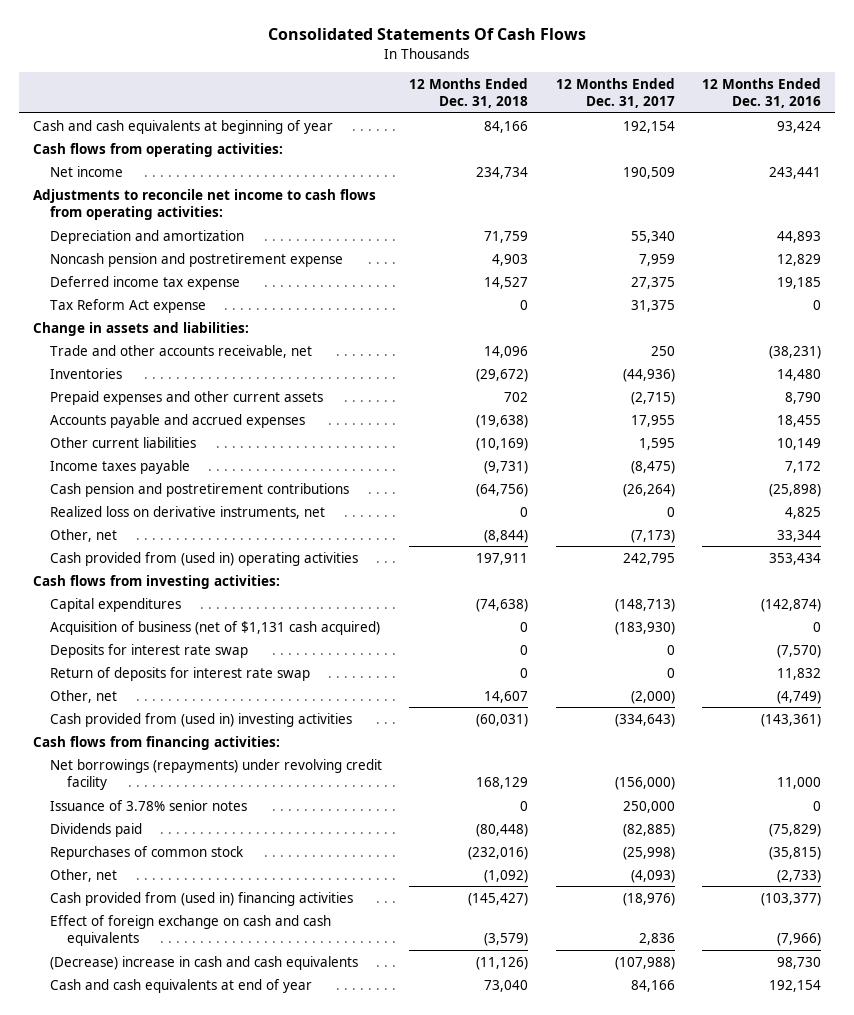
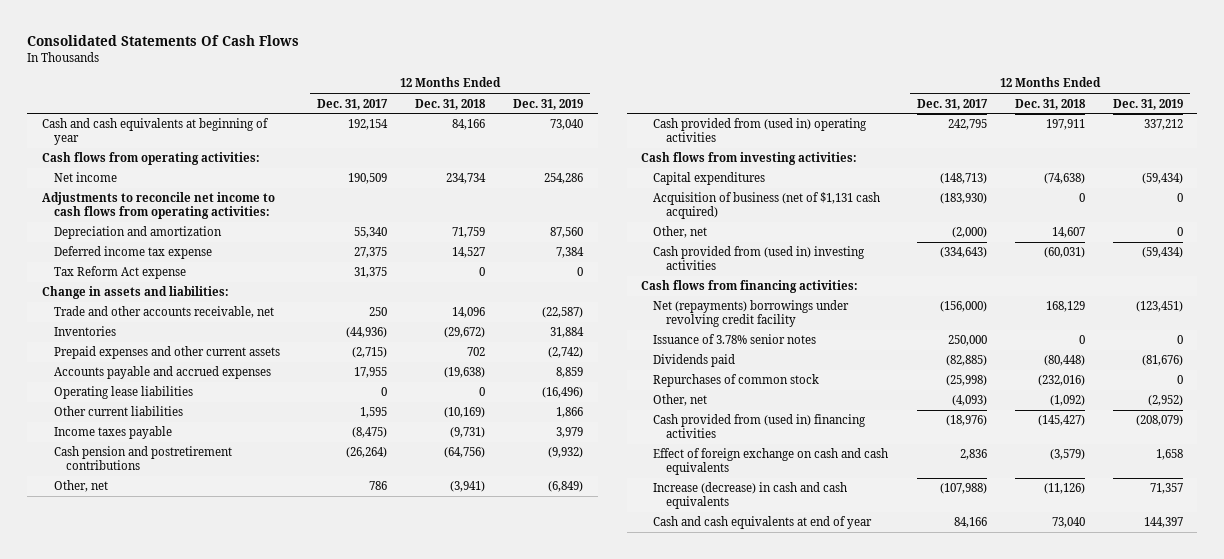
- | 12 Months Ended Dec. 31, 2018 | 12 Months Ended Dec. 31, 2017 | 12 Months Ended Dec. 31, 2016
+ | 12 Months Ended Dec. 31, 2017 | 12 Months Ended Dec. 31, 2018 | 12 Months Ended Dec. 31, 2019
- Noncash pension and postretirement expense | 4,903 | 7,959 | 12,829
+ Operating lease liabilities | 0 | 0 | (16,496)
- Realized loss on derivative instruments, net | 0 | 0 | 4,825
- Other, net | (8,844) | (7,173) | 33,344
+ Other, net | 786 | (3,941) | (6,849)
- Deposits for interest rate swap | 0 | 0 | (7,570)
- Return of deposits for interest rate swap | 0 | 0 | 11,832
- Net borrowings (repayments) under revolving credit facility | 168,129 | (156,000) | 11,000
+ Net (repayments) borrowings under revolving credit facility | (156,000) | 168,129 | (123,451)
- (Decrease) increase in cash and cash equivalents | (11,126) | (107,988) | 98,730
+ Increase (decrease) in cash and cash equivalents | (107,988) | (11,126) | 71,357

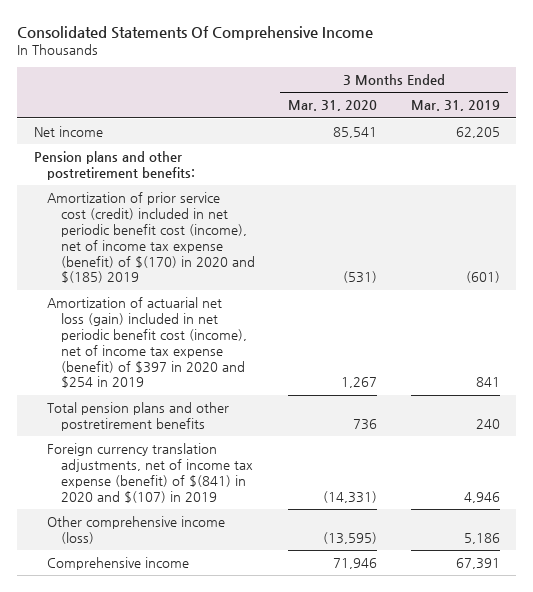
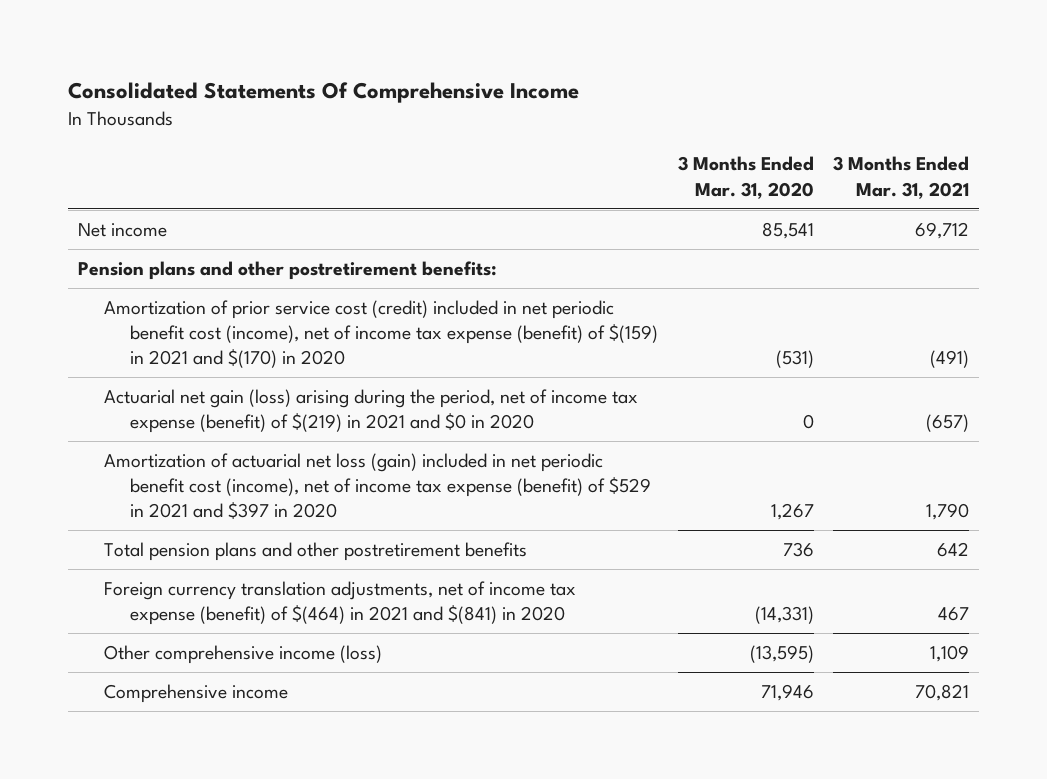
- | 3 Months Ended Mar. 31, 2020 | 3 Months Ended Mar. 31, 2019
+ | 3 Months Ended Mar. 31, 2020 | 3 Months Ended Mar. 31, 2021
- Amortization of prior service cost (credit) included in net periodic benefit cost (income), net of income tax expense (benefit) of $(170) in 2020 and $(185) 2019 | (531) | (601)
- Amortization of actuarial net loss (gain) included in net periodic benefit cost (income), net of income tax expense (benefit) of $397 in 2020 and $254 in 2019 | 1,267 | 841
+ Amortization of prior service cost (credit) included in net periodic benefit cost (income), net of income tax expense (benefit) of $(159) in 2021 and $(170) in 2020 | (531) | (491)
+ Actuarial net gain (loss) arising during the period, net of income tax expense (benefit) of $(219) in 2021 and $0 in 2020 | 0 | (657)
+ Amortization of actuarial net loss (gain) included in net periodic benefit cost (income), net of income tax expense (benefit) of $529 in 2021 and $397 in 2020 | 1,267 | 1,790
- Foreign currency translation adjustments, net of income tax expense (benefit) of $(841) in 2020 and $(107) in 2019 | (14,331) | 4,946
+ Foreign currency translation adjustments, net of income tax expense (benefit) of $(464) in 2021 and $(841) in 2020 | (14,331) | 467

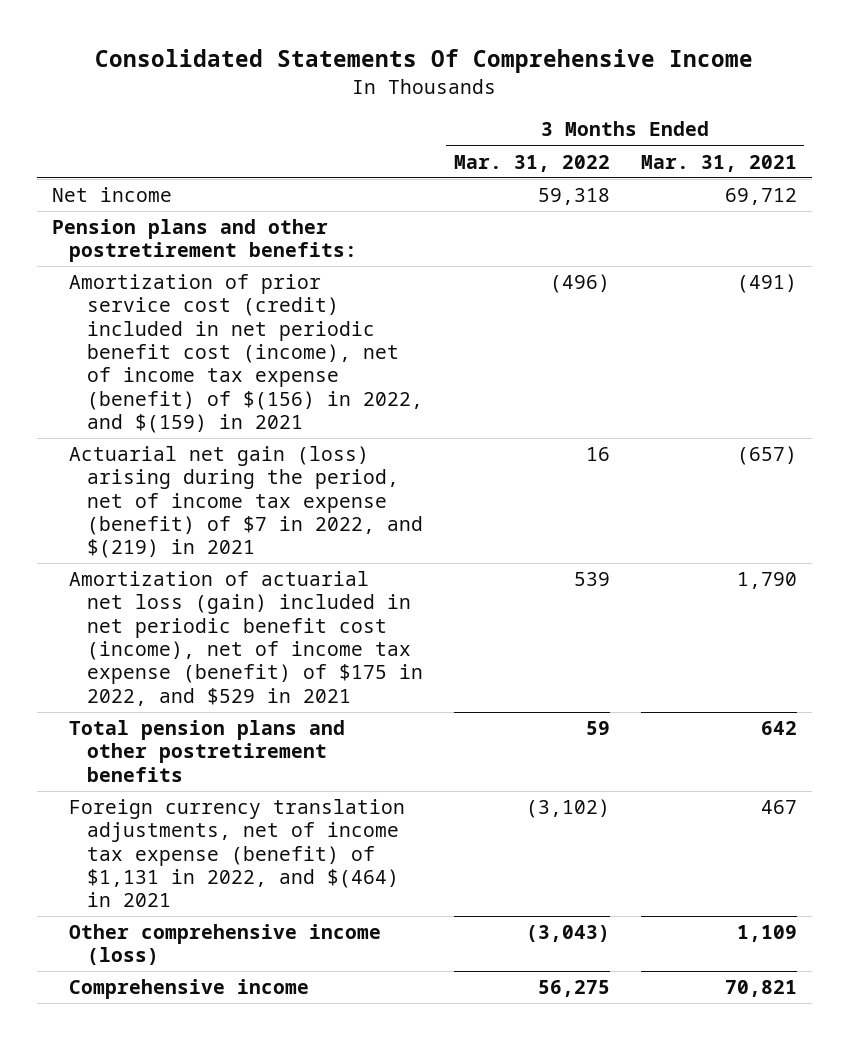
- | 3 Months Ended Mar. 31, 2020 | 3 Months Ended Mar. 31, 2021
+ | 3 Months Ended Mar. 31, 2022 | 3 Months Ended Mar. 31, 2021
- Amortization of prior service cost (credit) included in net periodic benefit cost (income), net of income tax expense (benefit) of $(159) in 2021 and $(170) in 2020 | (531) | (491)
- Actuarial net gain (loss) arising during the period, net of income tax expense (benefit) of $(219) in 2021 and $0 in 2020 | 0 | (657)
- Amortization of actuarial net loss (gain) included in net periodic benefit cost (income), net of income tax expense (benefit) of $529 in 2021 and $397 in 2020 | 1,267 | 1,790
+ Amortization of prior service cost (credit) included in net periodic benefit cost (income), net of income tax expense (benefit) of $(156) in 2022, and $(159) in 2021 | (496) | (491)
+ Actuarial net gain (loss) arising during the period, net of income tax expense (benefit) of $7 in 2022, and $(219) in 2021 | 16 | (657)
+ Amortization of actuarial net loss (gain) included in net periodic benefit cost (income), net of income tax expense (benefit) of $175 in 2022, and $529 in 2021 | 539 | 1,790
- Foreign currency translation adjustments, net of income tax expense (benefit) of $(464) in 2021 and $(841) in 2020 | (14,331) | 467
+ Foreign currency translation adjustments, net of income tax expense (benefit) of $1,131 in 2022, and $(464) in 2021 | (3,102) | 467

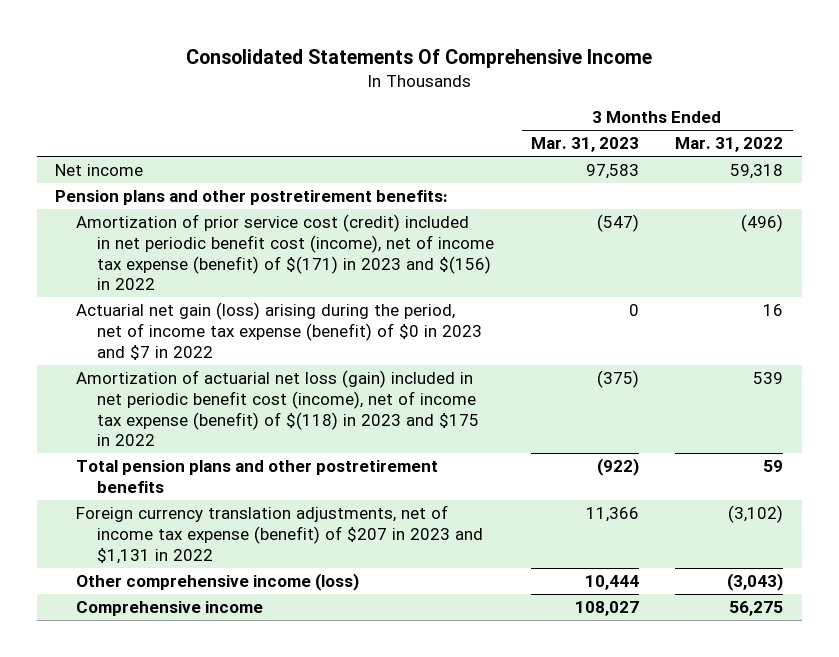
- | 3 Months Ended Mar. 31, 2022 | 3 Months Ended Mar. 31, 2021
+ | 3 Months Ended Mar. 31, 2023 | 3 Months Ended Mar. 31, 2022
- Amortization of prior service cost (credit) included in net periodic benefit cost (income), net of income tax expense (benefit) of $(156) in 2022, and $(159) in 2021 | (496) | (491)
- Actuarial net gain (loss) arising during the period, net of income tax expense (benefit) of $7 in 2022, and $(219) in 2021 | 16 | (657)
- Amortization of actuarial net loss (gain) included in net periodic benefit cost (income), net of income tax expense (benefit) of $175 in 2022, and $529 in 2021 | 539 | 1,790
+ Amortization of prior service cost (credit) included in net periodic benefit cost (income), net of income tax expense (benefit) of $(171) in 2023 and $(156) in 2022 | (547) | (496)
+ Actuarial net gain (loss) arising during the period, net of income tax expense (benefit) of $0 in 2023 and $7 in 2022 | 0 | 16
+ Amortization of actuarial net loss (gain) included in net periodic benefit cost (income), net of income tax expense (benefit) of $(118) in 2023 and $175 in 2022 | (375) | 539
- Foreign currency translation adjustments, net of income tax expense (benefit) of $1,131 in 2022, and $(464) in 2021 | (3,102) | 467
+ Foreign currency translation adjustments, net of income tax expense (benefit) of $207 in 2023 and $1,131 in 2022 | 11,366 | (3,102)

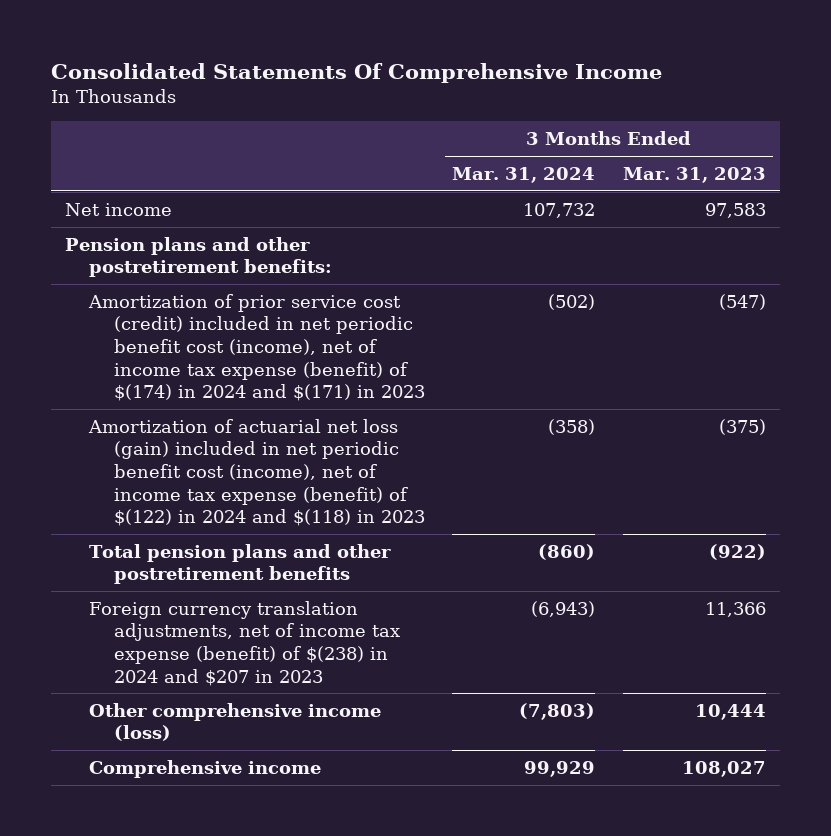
- | 3 Months Ended Mar. 31, 2023 | 3 Months Ended Mar. 31, 2022
+ | 3 Months Ended Mar. 31, 2024 | 3 Months Ended Mar. 31, 2023
- Amortization of prior service cost (credit) included in net periodic benefit cost (income), net of income tax expense (benefit) of $(171) in 2023 and $(156) in 2022 | (547) | (496)
- Actuarial net gain (loss) arising during the period, net of income tax expense (benefit) of $0 in 2023 and $7 in 2022 | 0 | 16
- Amortization of actuarial net loss (gain) included in net periodic benefit cost (income), net of income tax expense (benefit) of $(118) in 2023 and $175 in 2022 | (375) | 539
+ Amortization of prior service cost (credit) included in net periodic benefit cost (income), net of income tax expense (benefit) of $(174) in 2024 and $(171) in 2023 | (502) | (547)
+ Amortization of actuarial net loss (gain) included in net periodic benefit cost (income), net of income tax expense (benefit) of $(122) in 2024 and $(118) in 2023 | (358) | (375)
- Foreign currency translation adjustments, net of income tax expense (benefit) of $207 in 2023 and $1,131 in 2022 | 11,366 | (3,102)
+ Foreign currency translation adjustments, net of income tax expense (benefit) of $(238) in 2024 and $207 in 2023 | (6,943) | 11,366

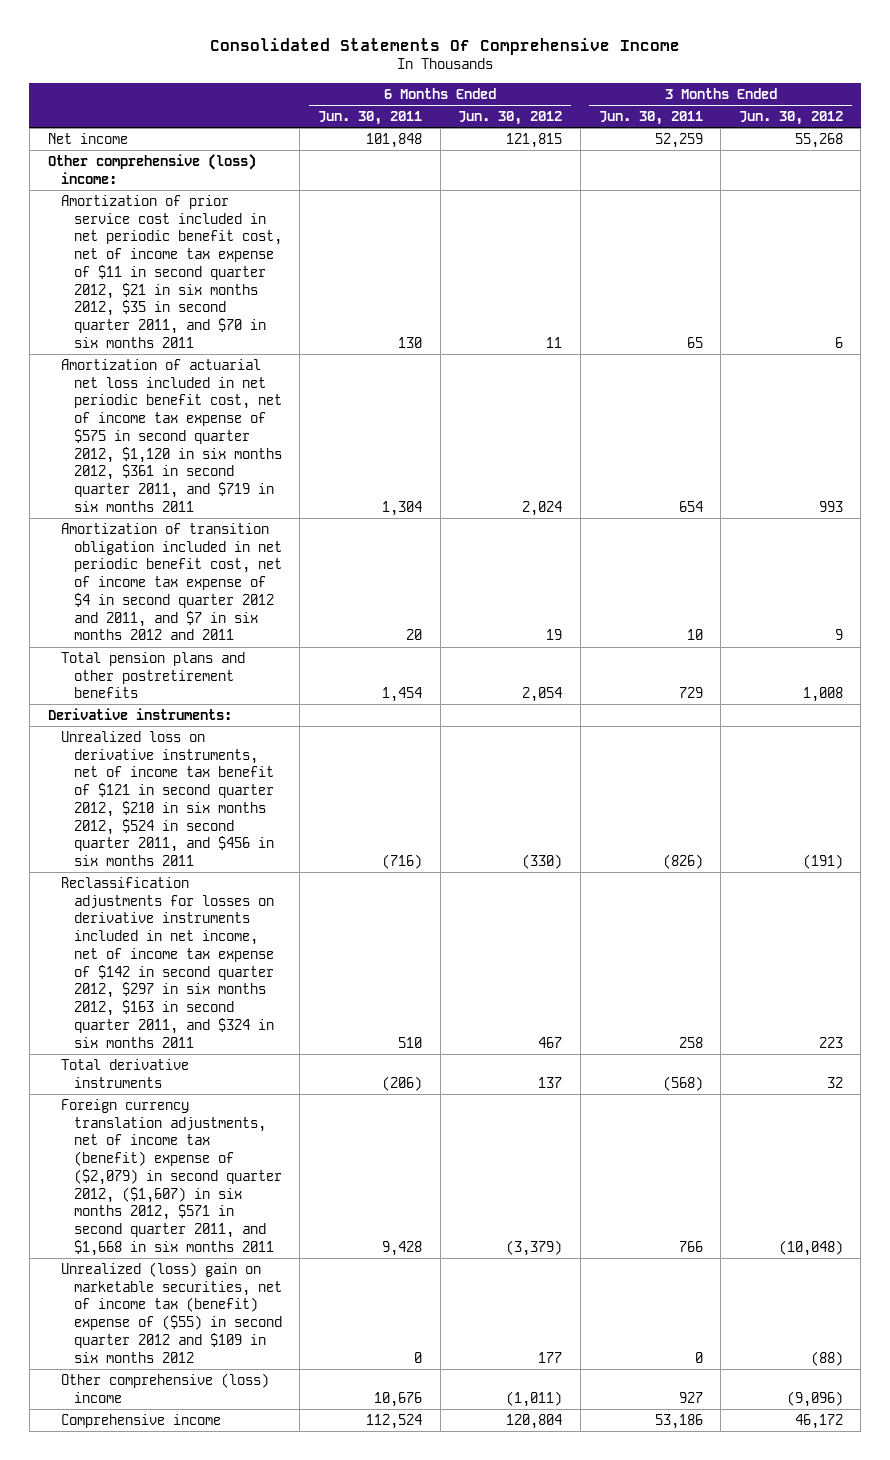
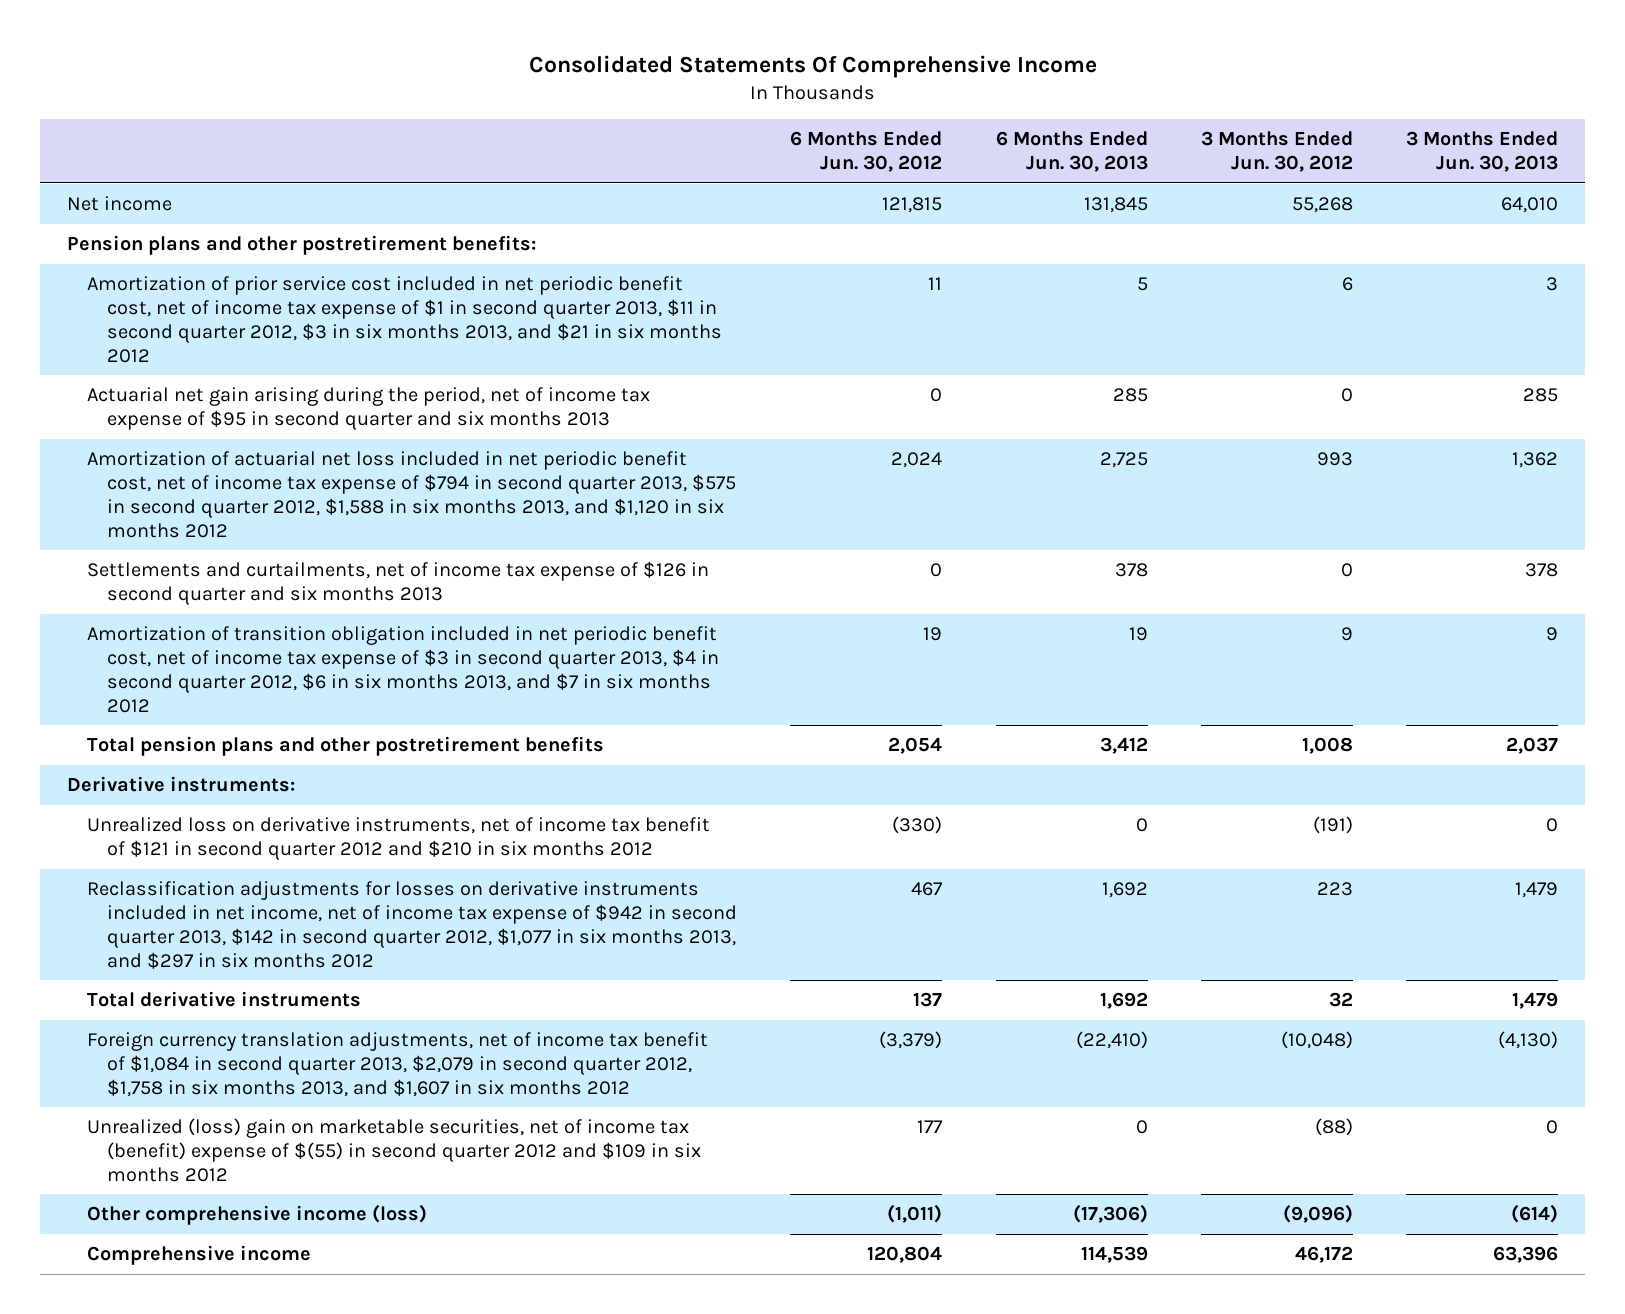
- | 6 Months Ended Jun. 30, 2011 | 6 Months Ended Jun. 30, 2012 | 3 Months Ended Jun. 30, 2011 | 3 Months Ended Jun. 30, 2012
+ | 6 Months Ended Jun. 30, 2012 | 6 Months Ended Jun. 30, 2013 | 3 Months Ended Jun. 30, 2012 | 3 Months Ended Jun. 30, 2013
- Other comprehensive (loss) income:
- Amortization of prior service cost included in net periodic benefit cost, net of income tax expense of $11 in second quarter 2012, $21 in six months 2012, $35 in second quarter 2011, and $70 in six months 2011 | 130 | 11 | 65 | 6
- Amortization of actuarial net loss included in net periodic benefit cost, net of income tax expense of $575 in second quarter 2012, $1,120 in six months 2012, $361 in second quarter 2011, and $719 in six months 2011 | 1,304 | 2,024 | 654 | 993
- Amortization of transition obligation included in net periodic benefit cost, net of income tax expense of $4 in second quarter 2012 and 2011, and $7 in six months 2012 and 2011 | 20 | 19 | 10 | 9
+ Pension plans and other postretirement benefits:
+ Amortization of prior service cost included in net periodic benefit cost, net of income tax expense of $1 in second quarter 2013, $11 in second quarter 2012, $3 in six months 2013, and $21 in six months 2012 | 11 | 5 | 6 | 3
+ Actuarial net gain arising during the period, net of income tax expense of $95 in second quarter and six months 2013 | 0 | 285 | 0 | 285
+ Amortization of actuarial net loss included in net periodic benefit cost, net of income tax expense of $794 in second quarter 2013, $575 in second quarter 2012, $1,588 in six months 2013, and $1,120 in six months 2012 | 2,024 | 2,725 | 993 | 1,362
+ Settlements and curtailments, net of income tax expense of $126 in second quarter and six months 2013 | 0 | 378 | 0 | 378
+ Amortization of transition obligation included in net periodic benefit cost, net of income tax expense of $3 in second quarter 2013, $4 in second quarter 2012, $6 in six months 2013, and $7 in six months 2012 | 19 | 19 | 9 | 9
- Unrealized loss on derivative instruments, net of income tax benefit of $121 in second quarter 2012, $210 in six months 2012, $524 in second quarter 2011, and $456 in six months 2011 | (716) | (330) | (826) | (191)
- Reclassification adjustments for losses on derivative instruments included in net income, net of income tax expense of $142 in second quarter 2012, $297 in six months 2012, $163 in second quarter 2011, and $324 in six months 2011 | 510 | 467 | 258 | 223
+ Unrealized loss on derivative instruments, net of income tax benefit of $121 in second quarter 2012 and $210 in six months 2012 | (330) | 0 | (191) | 0
+ Reclassification adjustments for losses on derivative instruments included in net income, net of income tax expense of $942 in second quarter 2013, $142 in second quarter 2012, $1,077 in six months 2013, and $297 in six months 2012 | 467 | 1,692 | 223 | 1,479
- Foreign currency translation adjustments, net of income tax (benefit) expense of ($2,079) in second quarter 2012, ($1,607) in six months 2012, $571 in second quarter 2011, and $1,668 in six months 2011 | 9,428 | (3,379) | 766 | (10,048)
- Unrealized (loss) gain on marketable securities, net of income tax (benefit) expense of ($55) in second quarter 2012 and $109 in six months 2012 | 0 | 177 | 0 | (88)
- Other comprehensive (loss) income | 10,676 | (1,011) | 927 | (9,096)
+ Foreign currency translation adjustments, net of income tax benefit of $1,084 in second quarter 2013, $2,079 in second quarter 2012, $1,758 in six months 2013, and $1,607 in six months 2012 | (3,379) | (22,410) | (10,048) | (4,130)
+ Unrealized (loss) gain on marketable securities, net of income tax (benefit) expense of $(55) in second quarter 2012 and $109 in six months 2012 | 177 | 0 | (88) | 0
+ Other comprehensive income (loss) | (1,011) | (17,306) | (9,096) | (614)

